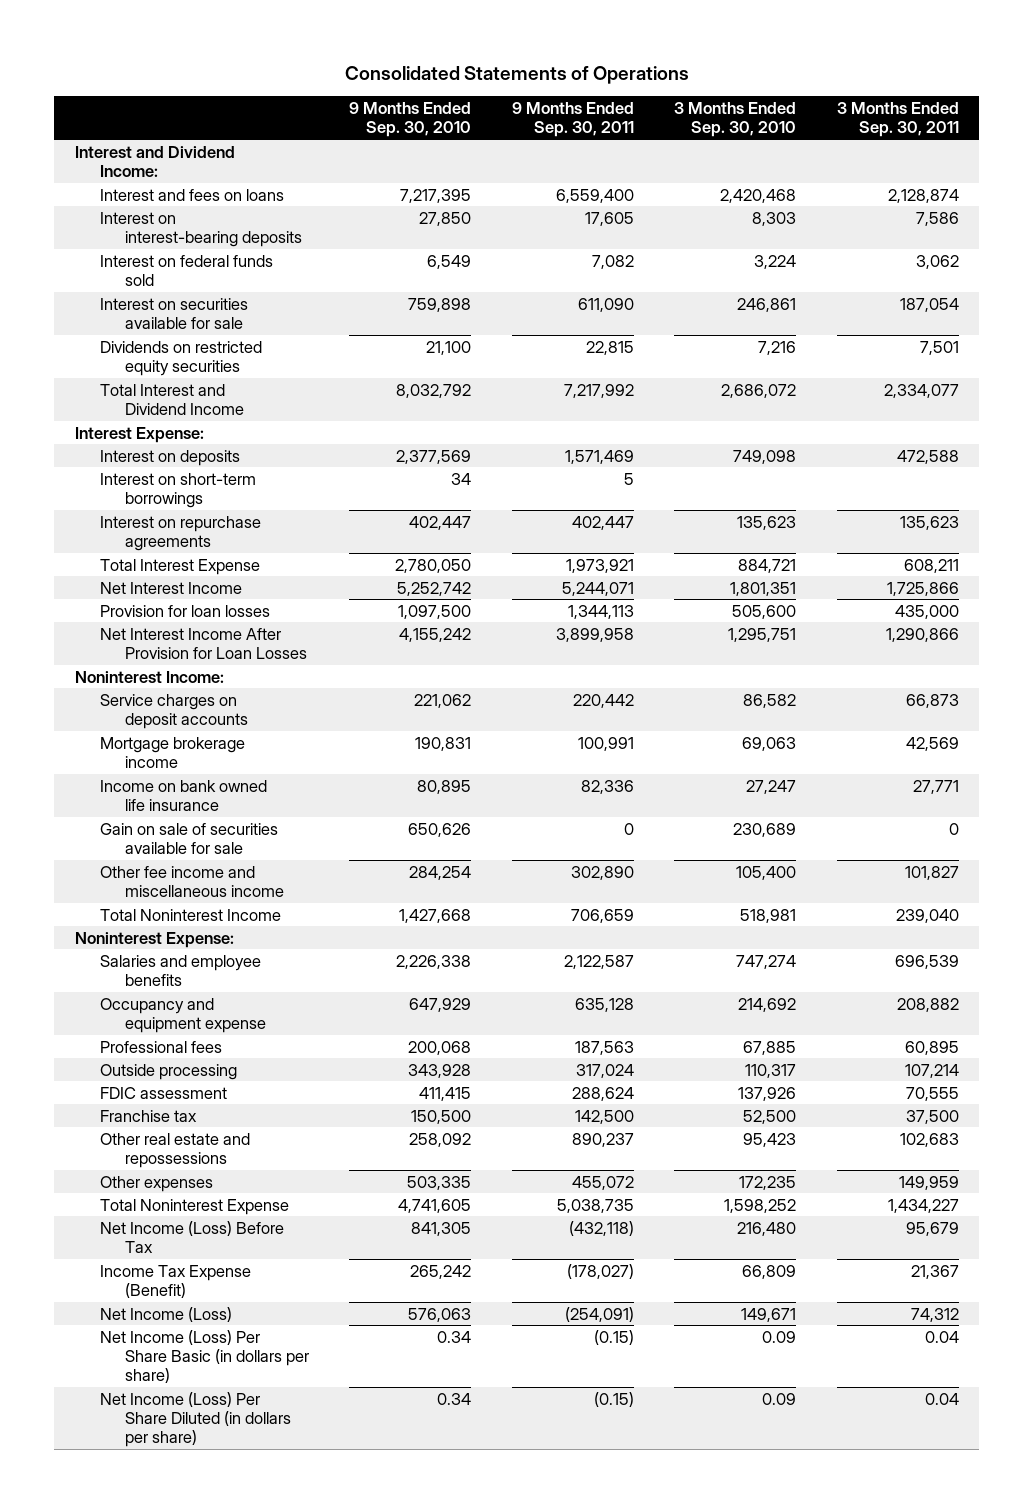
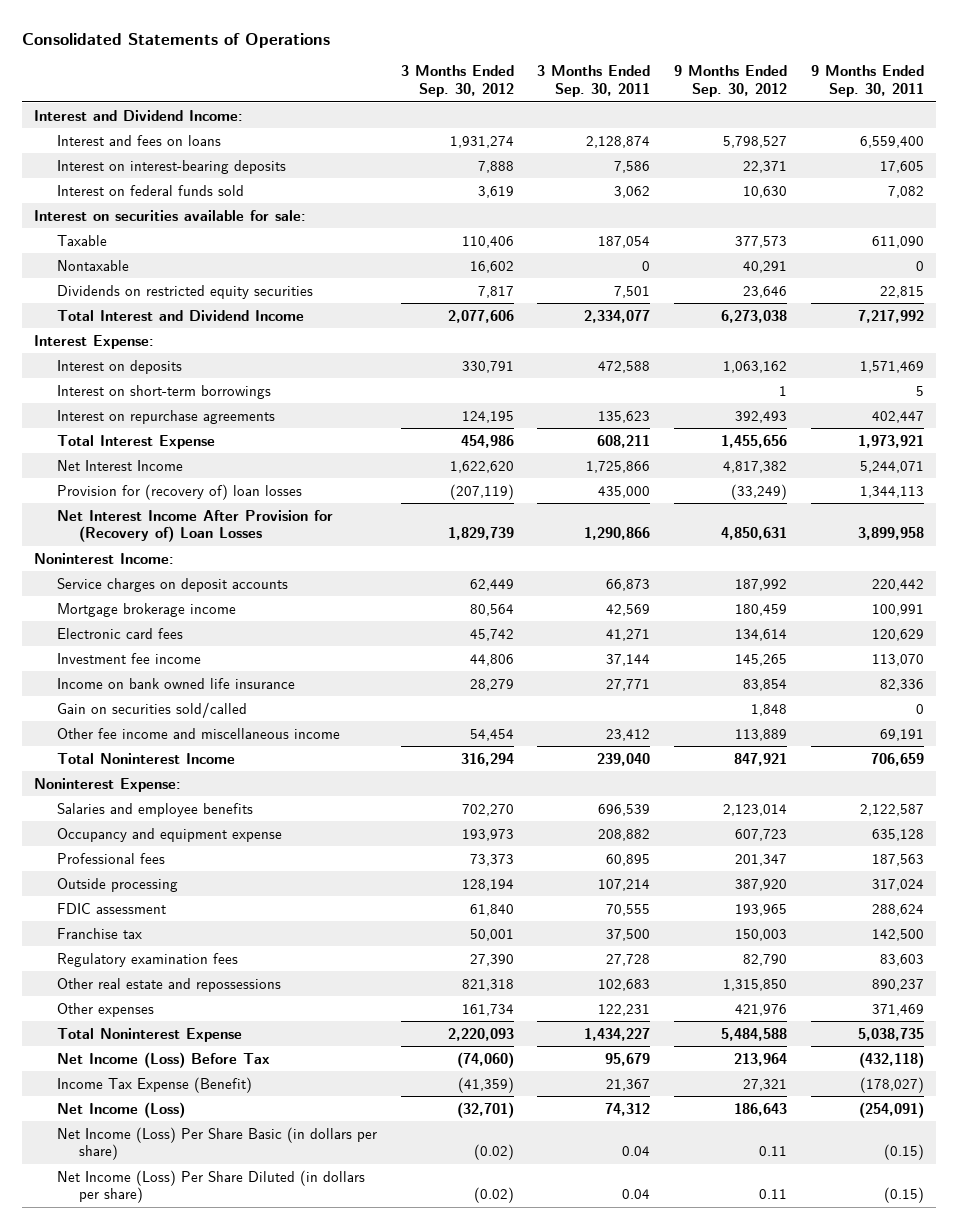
- | 9 Months Ended Sep. 30, 2010 | 9 Months Ended Sep. 30, 2011 | 3 Months Ended Sep. 30, 2010 | 3 Months Ended Sep. 30, 2011
+ | 3 Months Ended Sep. 30, 2012 | 3 Months Ended Sep. 30, 2011 | 9 Months Ended Sep. 30, 2012 | 9 Months Ended Sep. 30, 2011
- Interest on securities available for sale | 759,898 | 611,090 | 246,861 | 187,054
+ Interest on securities available for sale:
+ Taxable | 110,406 | 187,054 | 377,573 | 611,090
+ Nontaxable | 16,602 | 0 | 40,291 | 0
- Provision for loan losses | 1,097,500 | 1,344,113 | 505,600 | 435,000
- Net Interest Income After Provision for Loan Losses | 4,155,242 | 3,899,958 | 1,295,751 | 1,290,866
+ Provision for (recovery of) loan losses | (207,119) | 435,000 | (33,249) | 1,344,113
+ Net Interest Income After Provision for (Recovery of) Loan Losses | 1,829,739 | 1,290,866 | 4,850,631 | 3,899,958
+ Electronic card fees | 45,742 | 41,271 | 134,614 | 120,629
+ Investment fee income | 44,806 | 37,144 | 145,265 | 113,070
- Gain on sale of securities available for sale | 650,626 | 0 | 230,689 | 0
- Other fee income and miscellaneous income | 284,254 | 302,890 | 105,400 | 101,827
+ Gain on securities sold/called | | | 1,848 | 0
+ Other fee income and miscellaneous income | 54,454 | 23,412 | 113,889 | 69,191
+ Regulatory examination fees | 27,390 | 27,728 | 82,790 | 83,603
- Other expenses | 503,335 | 455,072 | 172,235 | 149,959
+ Other expenses | 161,734 | 122,231 | 421,976 | 371,469

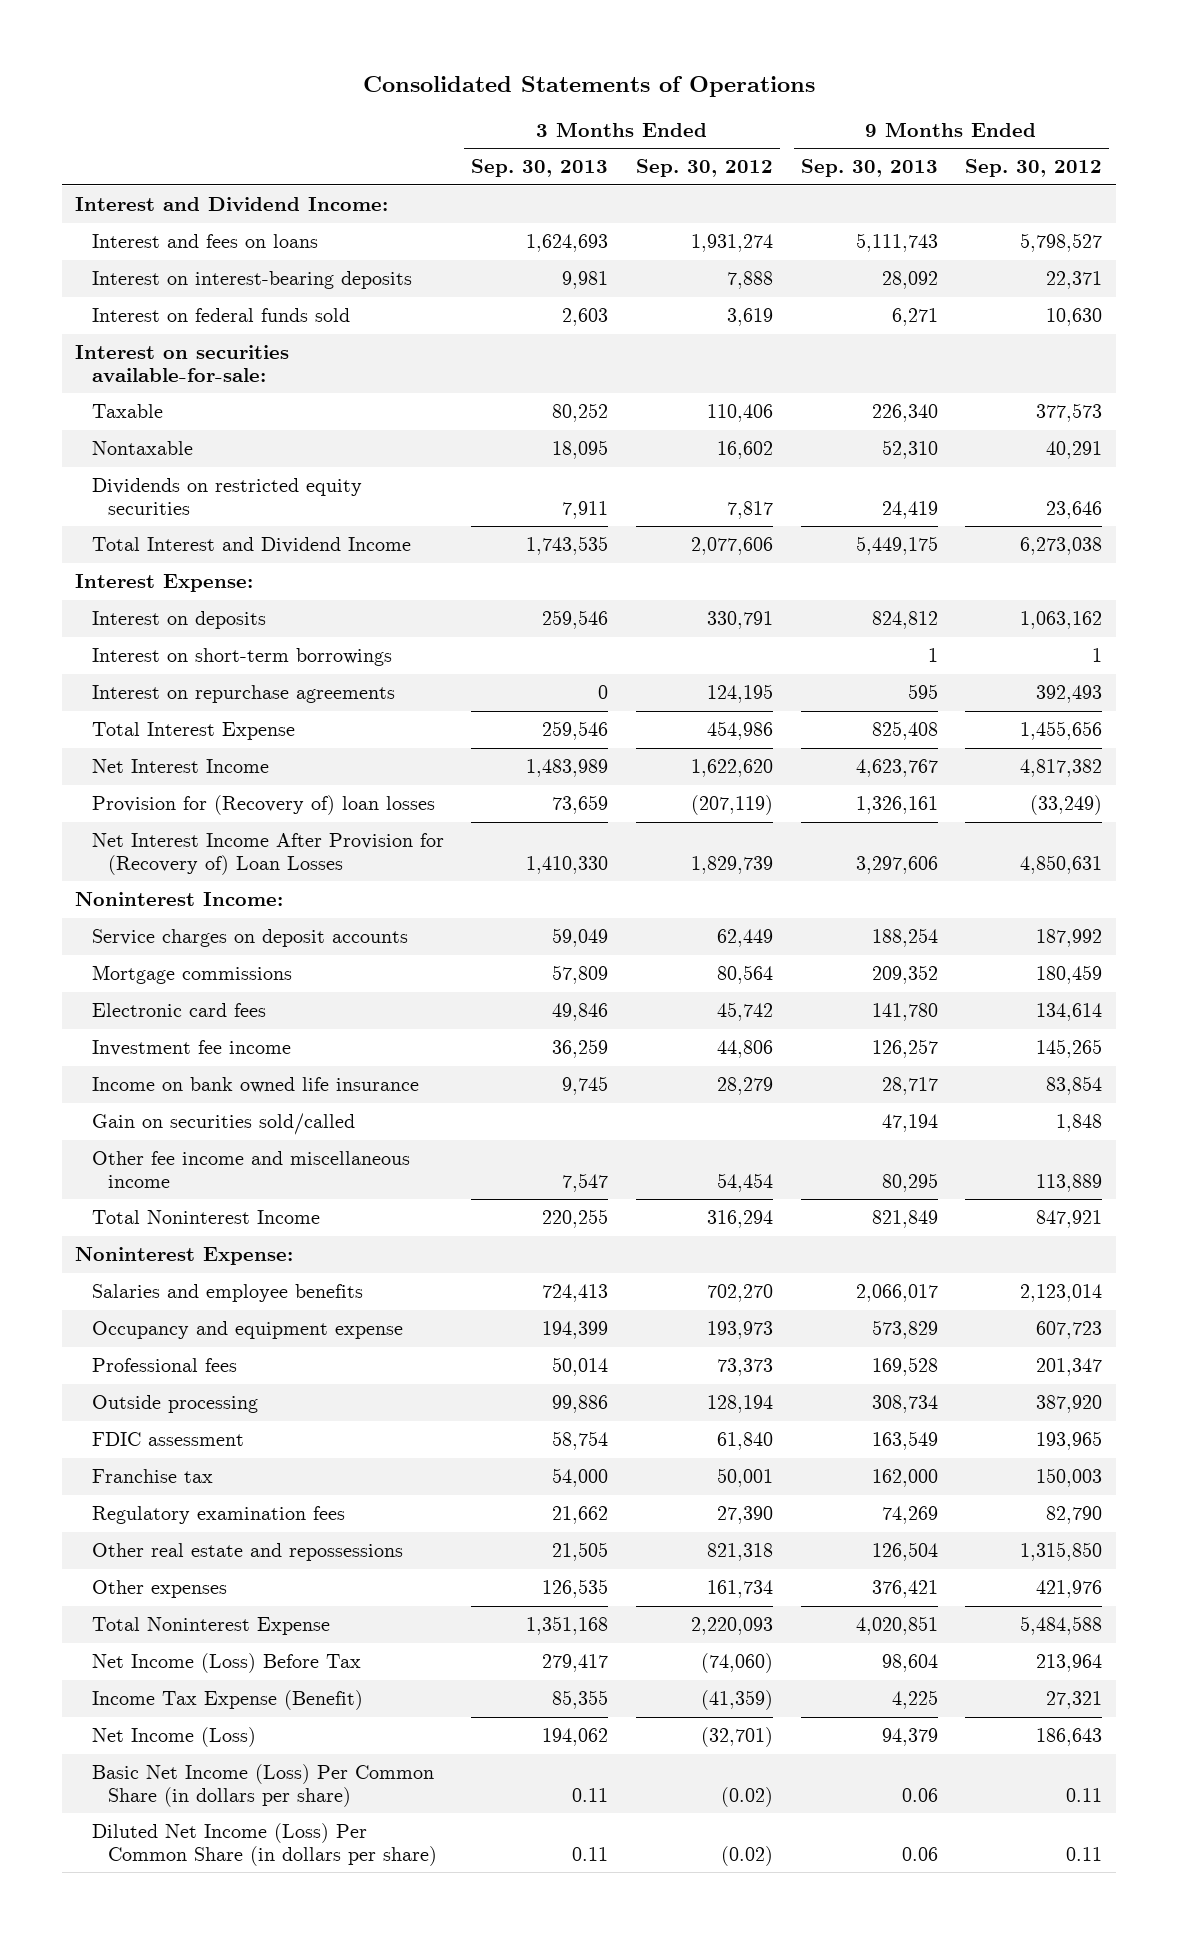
- | 3 Months Ended Sep. 30, 2012 | 3 Months Ended Sep. 30, 2011 | 9 Months Ended Sep. 30, 2012 | 9 Months Ended Sep. 30, 2011
+ | 3 Months Ended Sep. 30, 2013 | 3 Months Ended Sep. 30, 2012 | 9 Months Ended Sep. 30, 2013 | 9 Months Ended Sep. 30, 2012
- Interest on securities available for sale:
+ Interest on securities available-for-sale:
- Provision for (recovery of) loan losses | (207,119) | 435,000 | (33,249) | 1,344,113
+ Provision for (Recovery of) loan losses | 73,659 | (207,119) | 1,326,161 | (33,249)
- Mortgage brokerage income | 80,564 | 42,569 | 180,459 | 100,991
+ Mortgage commissions | 57,809 | 80,564 | 209,352 | 180,459
- Net Income (Loss) Per Share Basic (in dollars per share) | (0.02) | 0.04 | 0.11 | (0.15)
- Net Income (Loss) Per Share Diluted (in dollars per share) | (0.02) | 0.04 | 0.11 | (0.15)
+ Basic Net Income (Loss) Per Common Share (in dollars per share) | 0.11 | (0.02) | 0.06 | 0.11
+ Diluted Net Income (Loss) Per Common Share (in dollars per share) | 0.11 | (0.02) | 0.06 | 0.11

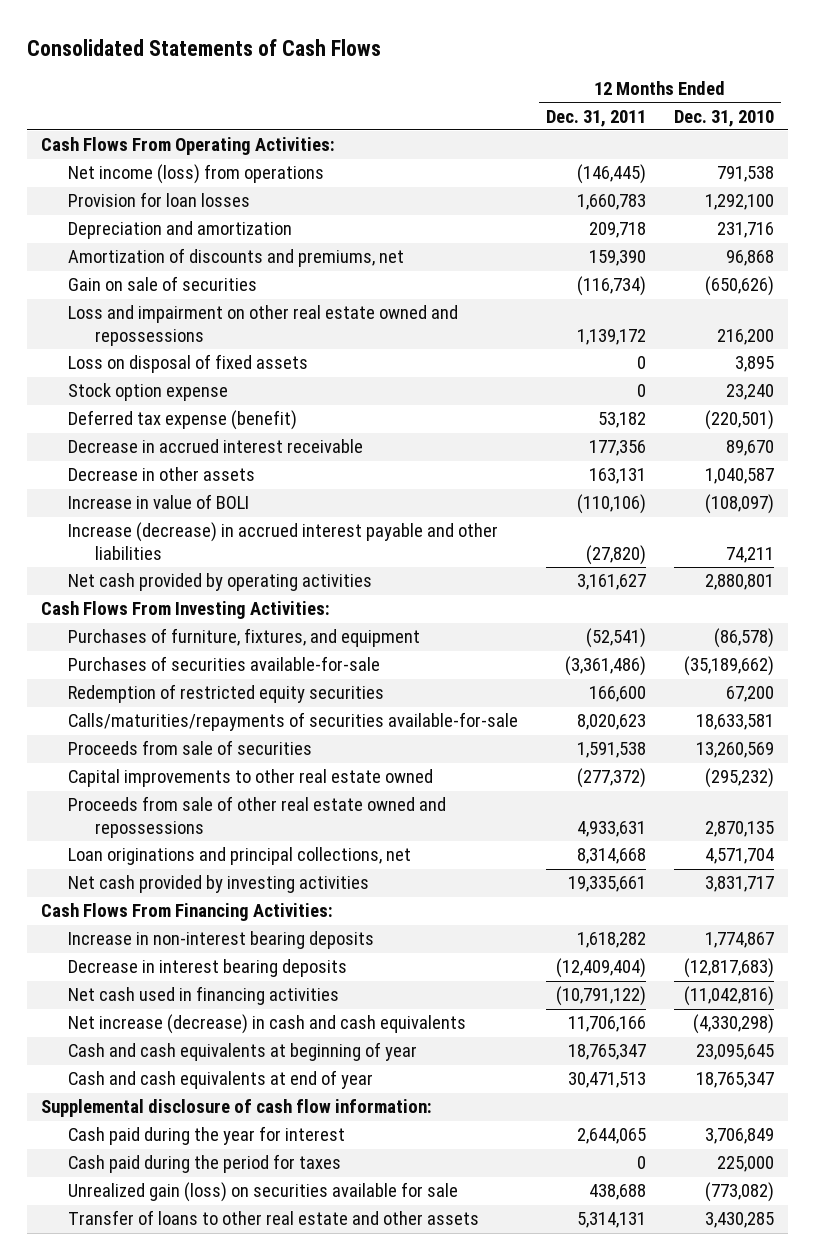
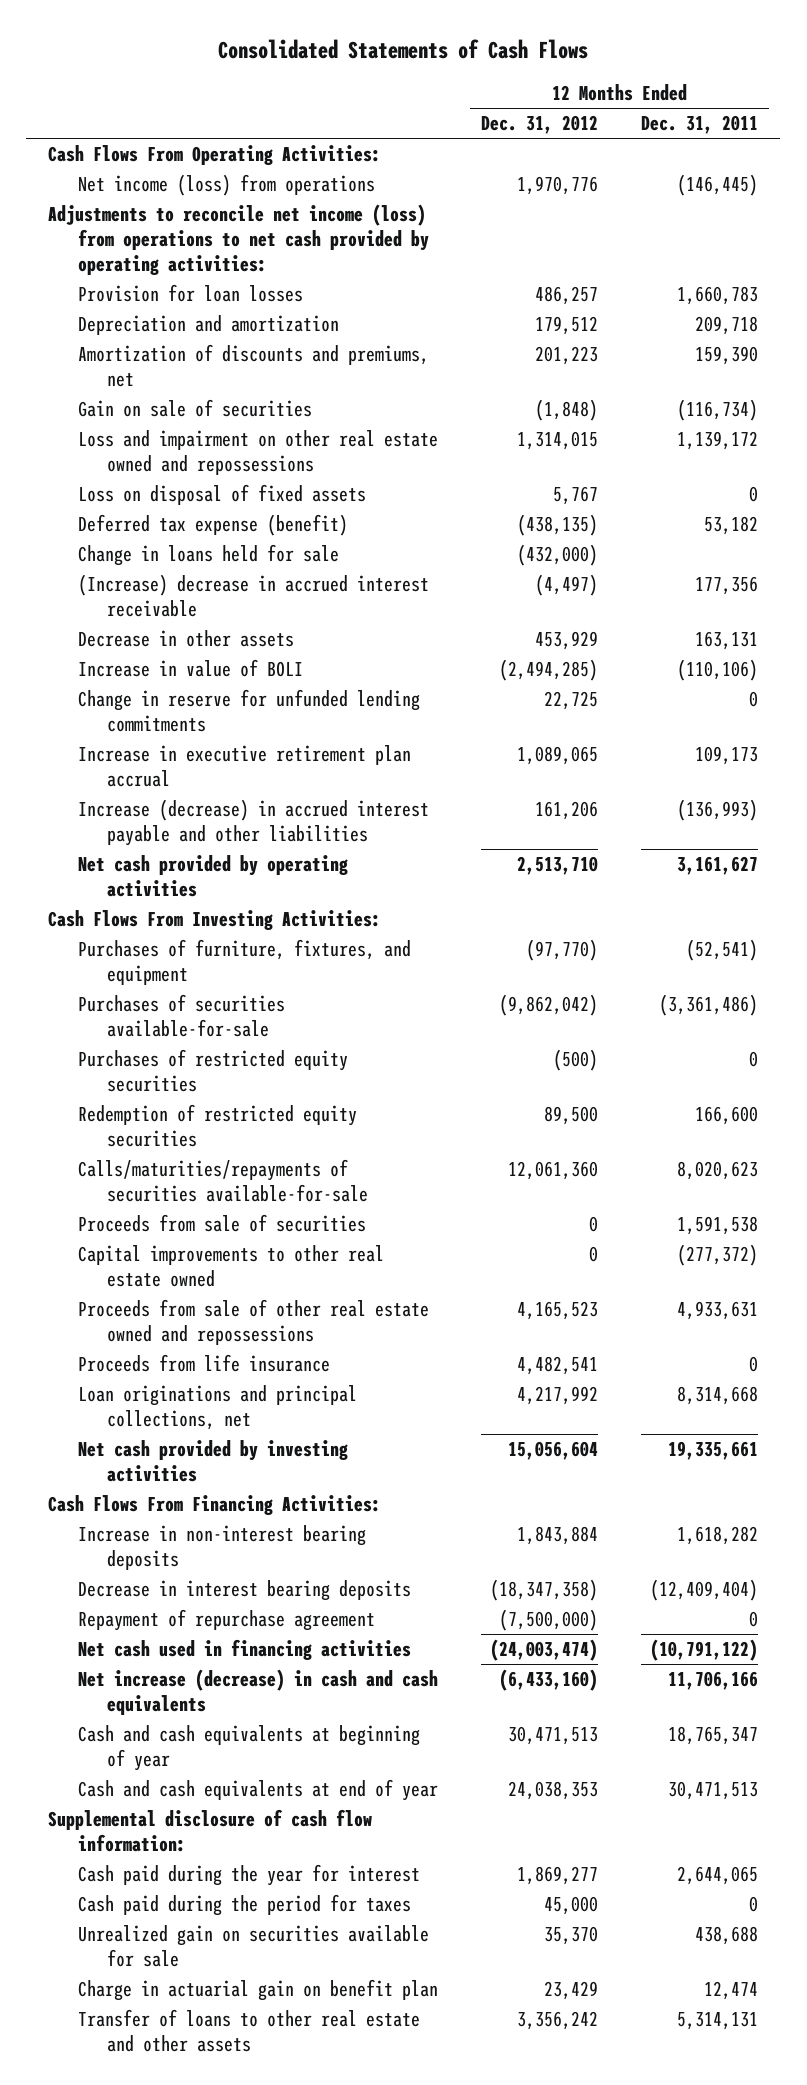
- | 12 Months Ended Dec. 31, 2011 | 12 Months Ended Dec. 31, 2010
+ | 12 Months Ended Dec. 31, 2012 | 12 Months Ended Dec. 31, 2011
+ Adjustments to reconcile net income (loss) from operations to net cash provided by operating activities:
- Stock option expense | 0 | 23,240
- Decrease in accrued interest receivable | 177,356 | 89,670
+ Change in loans held for sale | (432,000) |
+ (Increase) decrease in accrued interest receivable | (4,497) | 177,356
- Increase (decrease) in accrued interest payable and other liabilities | (27,820) | 74,211
+ Change in reserve for unfunded lending commitments | 22,725 | 0
+ Increase in executive retirement plan accrual | 1,089,065 | 109,173
+ Increase (decrease) in accrued interest payable and other liabilities | 161,206 | (136,993)
+ Purchases of restricted equity securities | (500) | 0
+ Proceeds from life insurance | 4,482,541 | 0
+ Repayment of repurchase agreement | (7,500,000) | 0
- Unrealized gain (loss) on securities available for sale | 438,688 | (773,082)
+ Unrealized gain on securities available for sale | 35,370 | 438,688
+ Charge in actuarial gain on benefit plan | 23,429 | 12,474

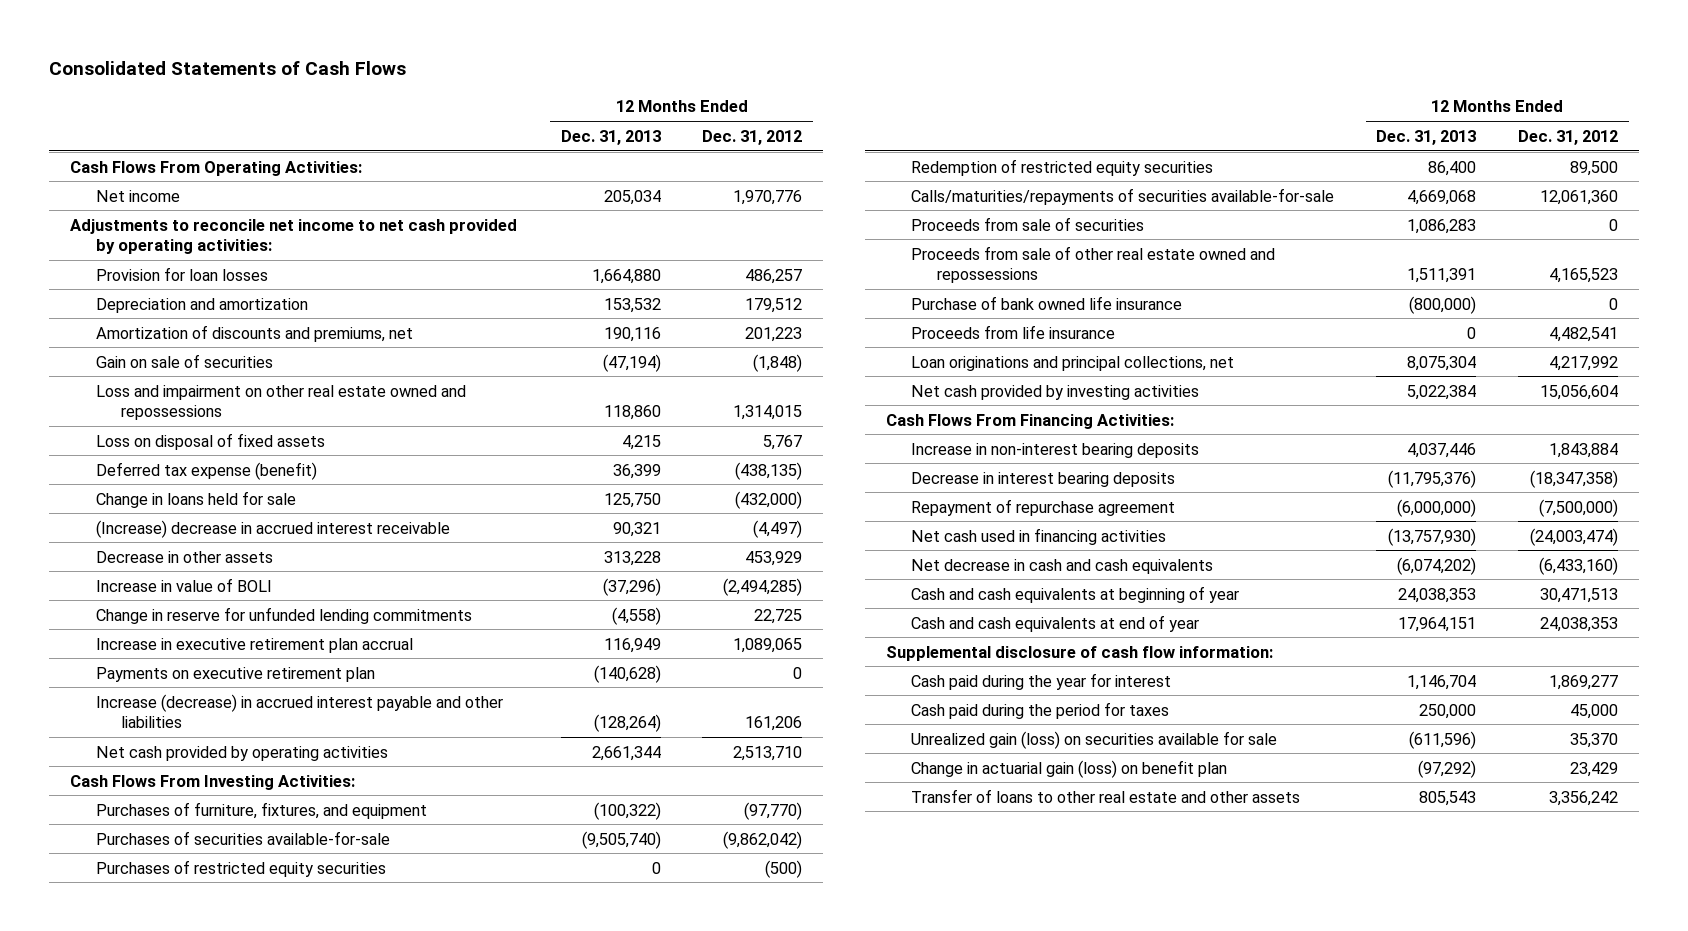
- | 12 Months Ended Dec. 31, 2012 | 12 Months Ended Dec. 31, 2011
+ | 12 Months Ended Dec. 31, 2013 | 12 Months Ended Dec. 31, 2012
- Net income (loss) from operations | 1,970,776 | (146,445)
- Adjustments to reconcile net income (loss) from operations to net cash provided by operating activities:
+ Net income | 205,034 | 1,970,776
+ Adjustments to reconcile net income to net cash provided by operating activities:
+ Payments on executive retirement plan | (140,628) | 0
- Capital improvements to other real estate owned | 0 | (277,372)
+ Purchase of bank owned life insurance | (800,000) | 0
- Net increase (decrease) in cash and cash equivalents | (6,433,160) | 11,706,166
+ Net decrease in cash and cash equivalents | (6,074,202) | (6,433,160)
- Unrealized gain on securities available for sale | 35,370 | 438,688
- Charge in actuarial gain on benefit plan | 23,429 | 12,474
+ Unrealized gain (loss) on securities available for sale | (611,596) | 35,370
+ Change in actuarial gain (loss) on benefit plan | (97,292) | 23,429

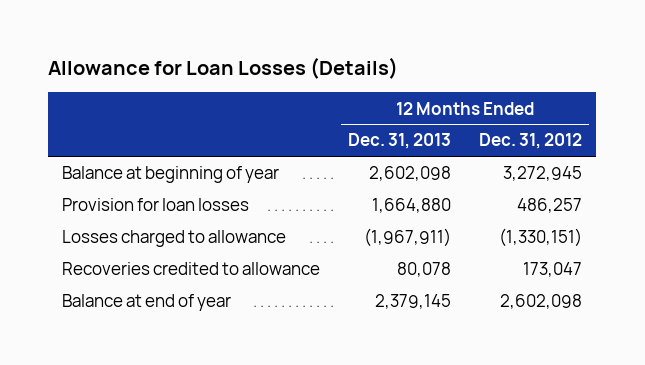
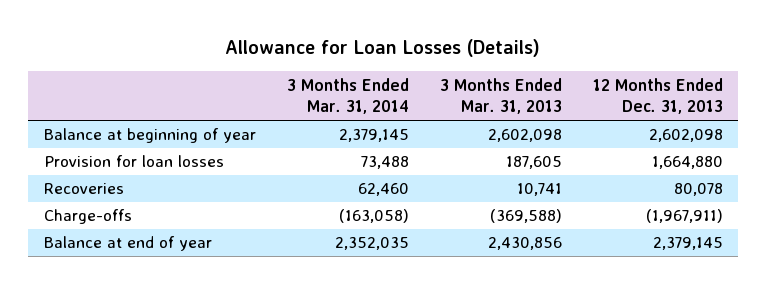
- | 12 Months Ended Dec. 31, 2013 | 12 Months Ended Dec. 31, 2012
+ | 3 Months Ended Mar. 31, 2014 | 3 Months Ended Mar. 31, 2013 | 12 Months Ended Dec. 31, 2013
- Losses charged to allowance | (1,967,911) | (1,330,151)
- Recoveries credited to allowance | 80,078 | 173,047
+ Recoveries | 62,460 | 10,741 | 80,078
+ Charge-offs | (163,058) | (369,588) | (1,967,911)

